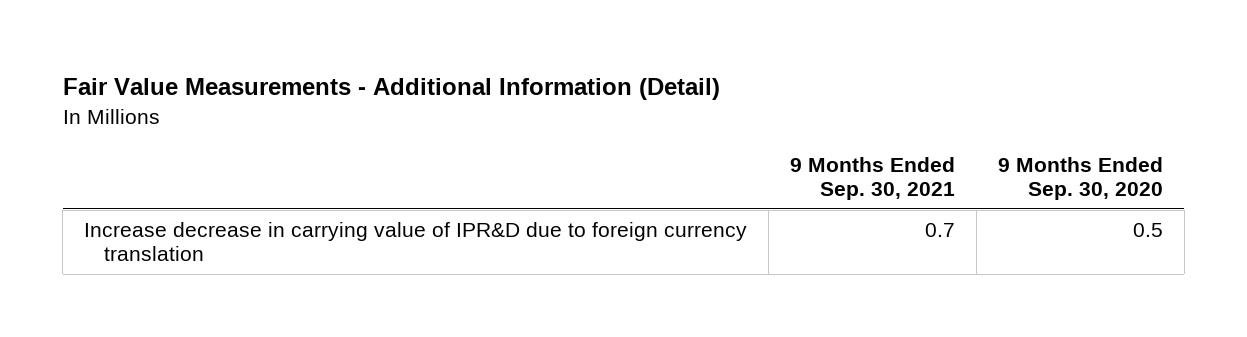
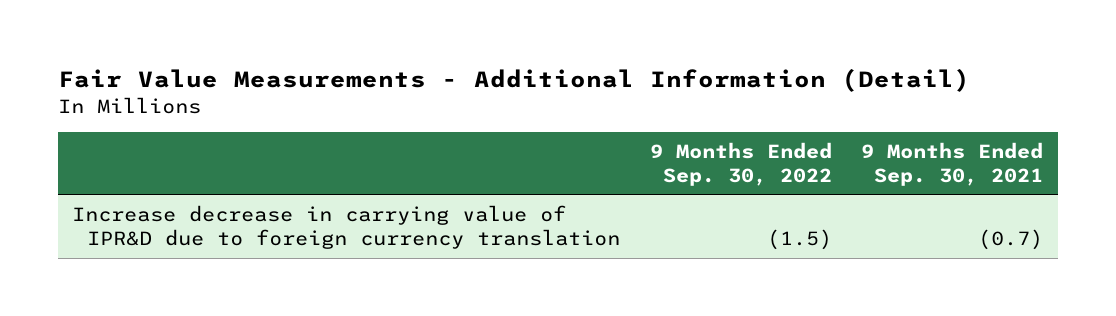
- | 9 Months Ended Sep. 30, 2021 | 9 Months Ended Sep. 30, 2020
+ | 9 Months Ended Sep. 30, 2022 | 9 Months Ended Sep. 30, 2021
- Increase decrease in carrying value of IPR&D due to foreign currency translation | 0.7 | 0.5
+ Increase decrease in carrying value of IPR&D due to foreign currency translation | (1.5) | (0.7)

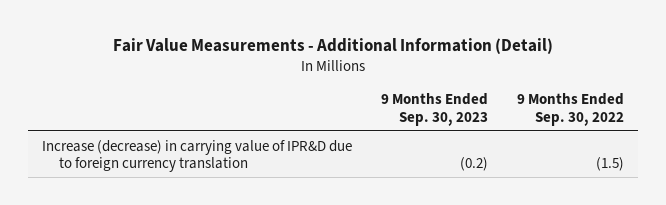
- | 9 Months Ended Sep. 30, 2022 | 9 Months Ended Sep. 30, 2021
+ | 9 Months Ended Sep. 30, 2023 | 9 Months Ended Sep. 30, 2022
- Increase decrease in carrying value of IPR&D due to foreign currency translation | (1.5) | (0.7)
+ Increase (decrease) in carrying value of IPR&D due to foreign currency translation | (0.2) | (1.5)

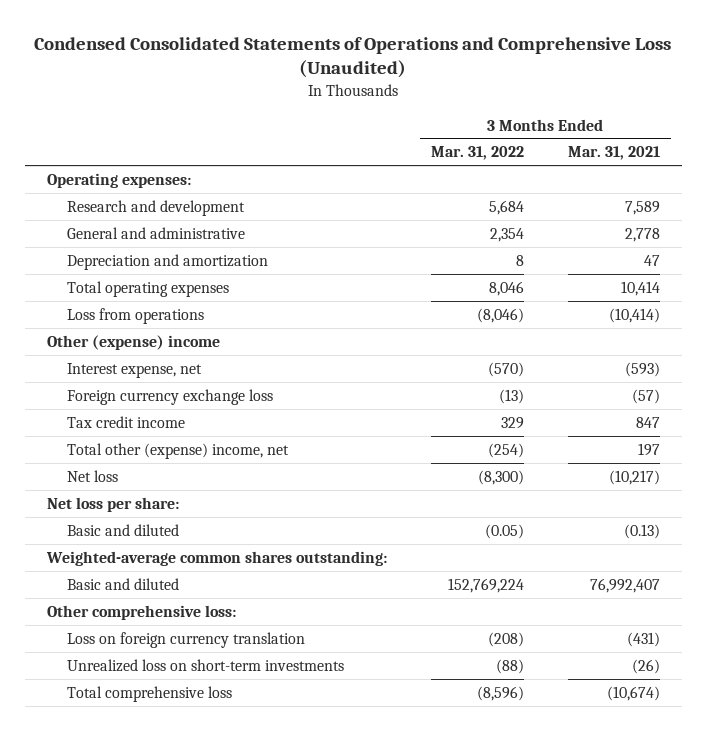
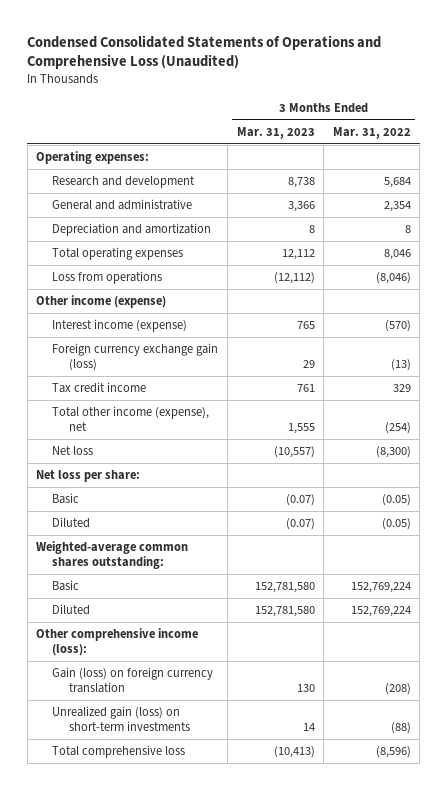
- | 3 Months Ended Mar. 31, 2022 | 3 Months Ended Mar. 31, 2021
+ | 3 Months Ended Mar. 31, 2023 | 3 Months Ended Mar. 31, 2022
- Other (expense) income
- Interest expense, net | (570) | (593)
- Foreign currency exchange loss | (13) | (57)
+ Other income (expense)
+ Interest income (expense) | 765 | (570)
+ Foreign currency exchange gain (loss) | 29 | (13)
- Total other (expense) income, net | (254) | 197
+ Total other income (expense), net | 1,555 | (254)
- Basic and diluted | (0.05) | (0.13)
+ Basic | (0.07) | (0.05)
+ Diluted | (0.07) | (0.05)
- Basic and diluted | 152,769,224 | 76,992,407
- Other comprehensive loss:
- Loss on foreign currency translation | (208) | (431)
- Unrealized loss on short-term investments | (88) | (26)
+ Basic | 152,781,580 | 152,769,224
+ Diluted | 152,781,580 | 152,769,224
+ Other comprehensive income (loss):
+ Gain (loss) on foreign currency translation | 130 | (208)
+ Unrealized gain (loss) on short-term investments | 14 | (88)

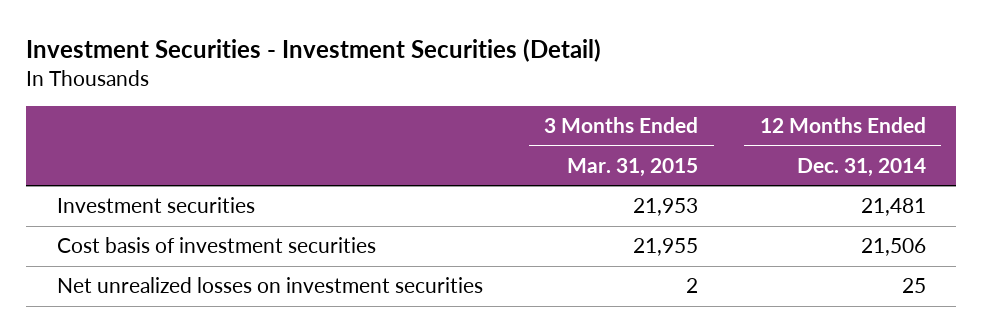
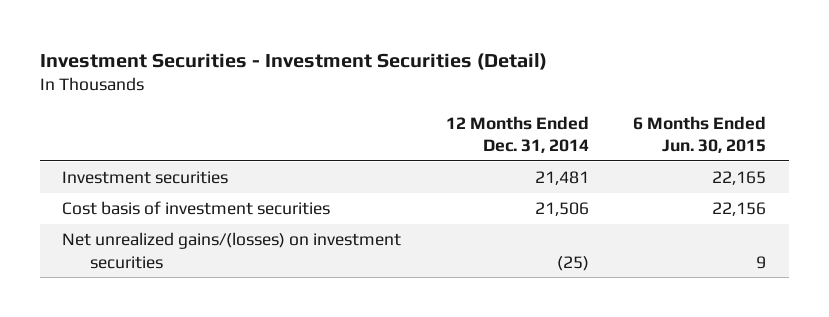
- | 3 Months Ended Mar. 31, 2015 | 12 Months Ended Dec. 31, 2014
+ | 12 Months Ended Dec. 31, 2014 | 6 Months Ended Jun. 30, 2015
- Net unrealized losses on investment securities | 2 | 25
+ Net unrealized gains/(losses) on investment securities | (25) | 9

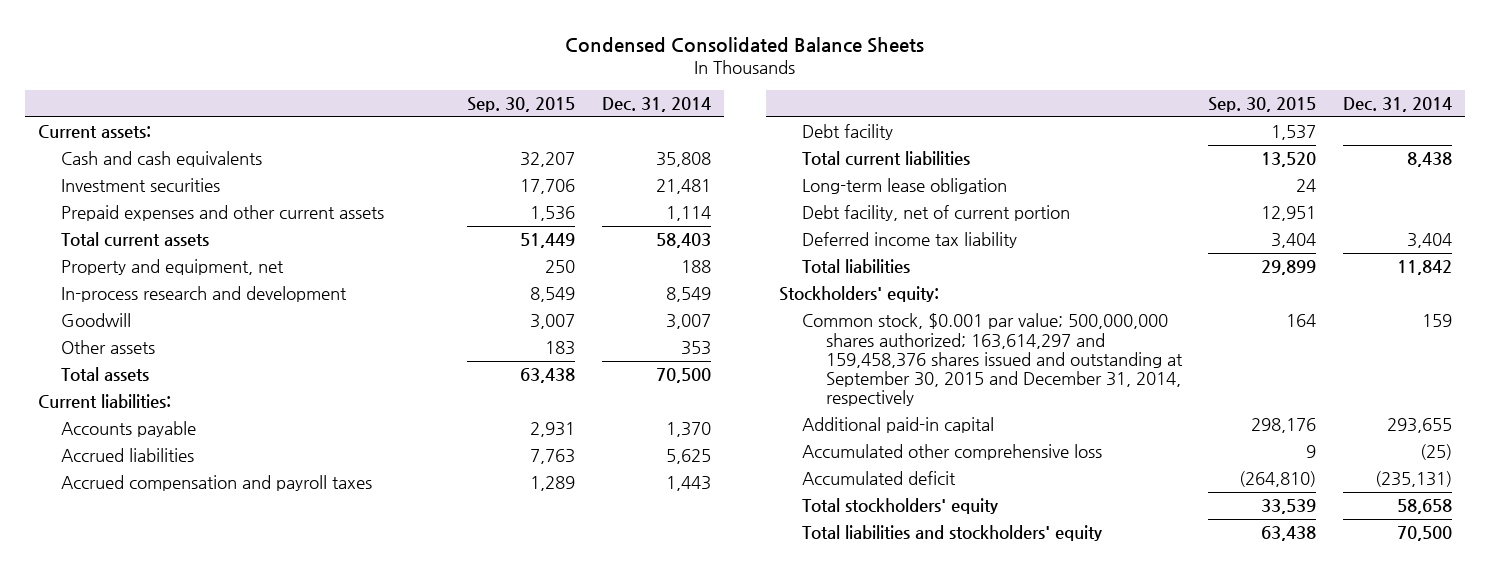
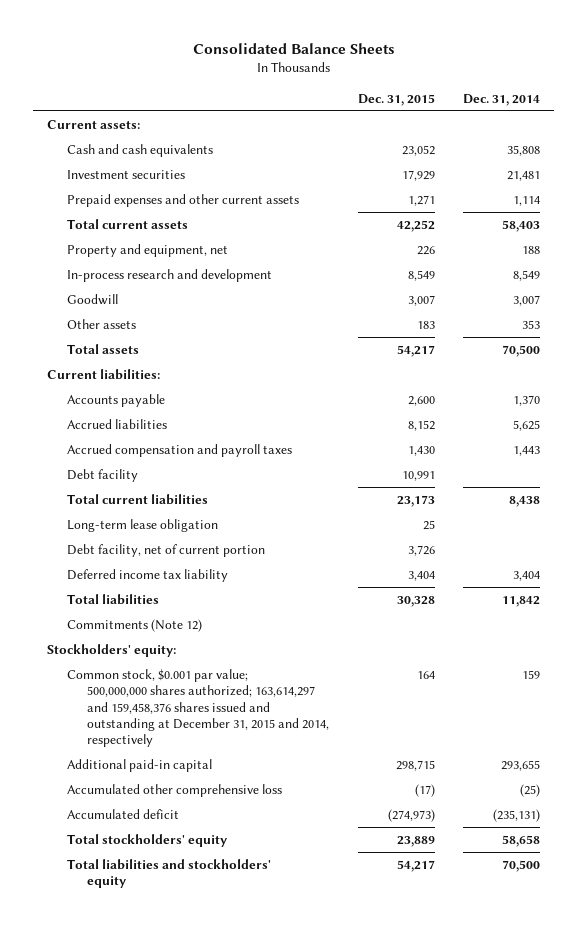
- Condensed Consolidated Balance Sheets
+ Consolidated Balance Sheets
- | Sep. 30, 2015 | Dec. 31, 2014
+ | Dec. 31, 2015 | Dec. 31, 2014
+ Commitments (Note 12)
- Common stock, $0.001 par value; 500,000,000 shares authorized; 163,614,297 and 159,458,376 shares issued and outstanding at September 30, 2015 and December 31, 2014, respectively | 164 | 159
+ Common stock, $0.001 par value; 500,000,000 shares authorized; 163,614,297 and 159,458,376 shares issued and outstanding at December 31, 2015 and 2014, respectively | 164 | 159

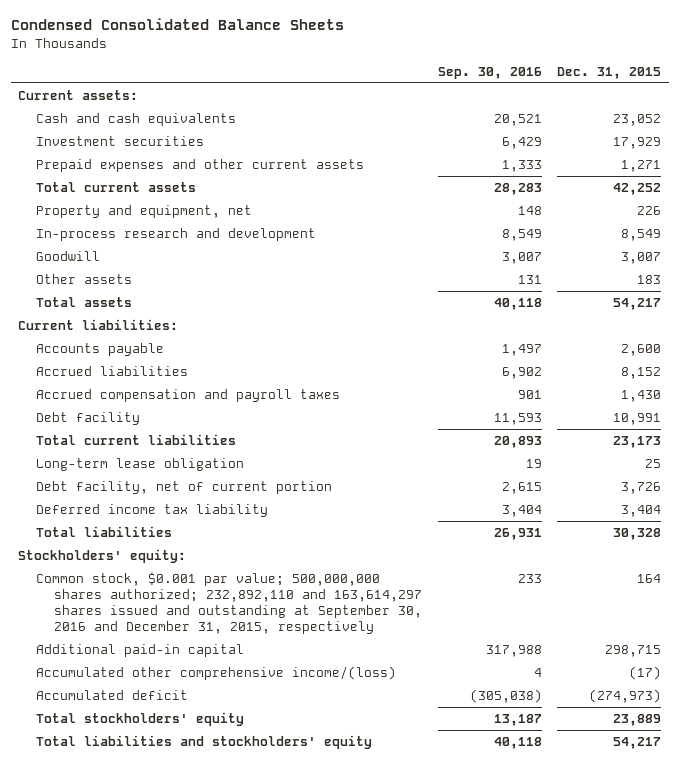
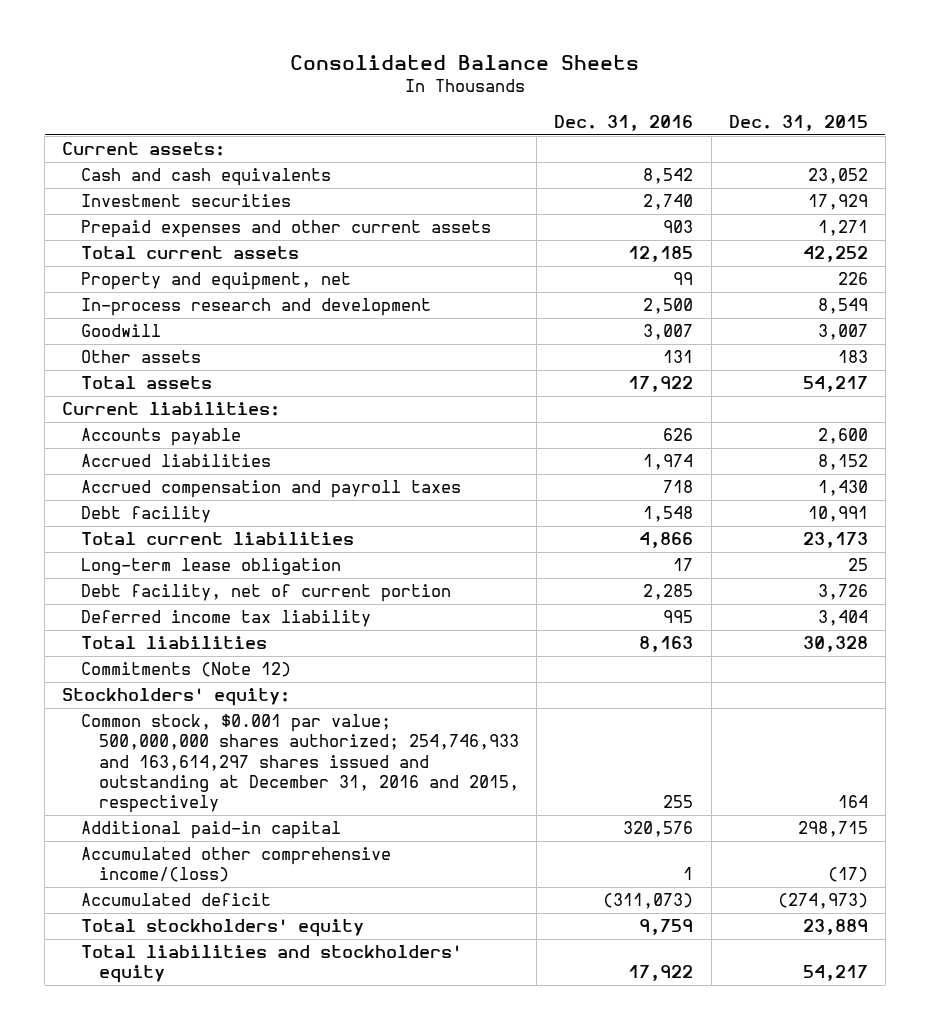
- Condensed Consolidated Balance Sheets
+ Consolidated Balance Sheets
- | Sep. 30, 2016 | Dec. 31, 2015
+ | Dec. 31, 2016 | Dec. 31, 2015
+ Commitments (Note 12)
- Common stock, $0.001 par value; 500,000,000 shares authorized; 232,892,110 and 163,614,297 shares issued and outstanding at September 30, 2016 and December 31, 2015, respectively | 233 | 164
+ Common stock, $0.001 par value; 500,000,000 shares authorized; 254,746,933 and 163,614,297 shares issued and outstanding at December 31, 2016 and 2015, respectively | 255 | 164

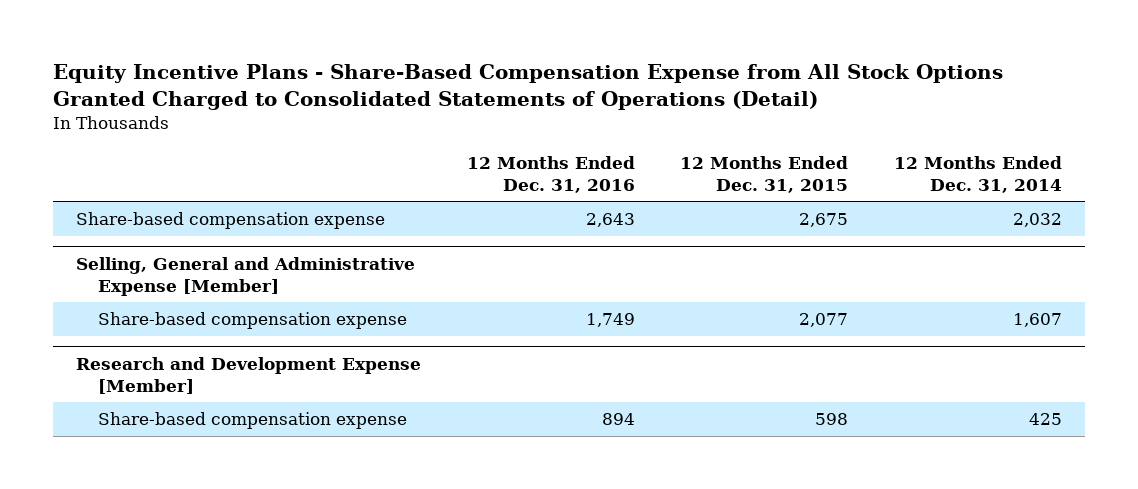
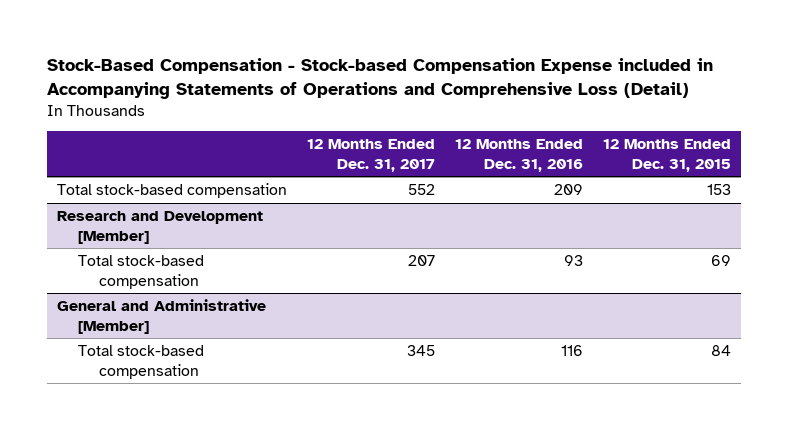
- Equity Incentive Plans - Share-Based Compensation Expense from All Stock Options Granted Charged to Consolidated Statements of Operations (Detail)
+ Stock-Based Compensation - Stock-based Compensation Expense included in Accompanying Statements of Operations and Comprehensive Loss (Detail)
- | 12 Months Ended Dec. 31, 2016 | 12 Months Ended Dec. 31, 2015 | 12 Months Ended Dec. 31, 2014
+ | 12 Months Ended Dec. 31, 2017 | 12 Months Ended Dec. 31, 2016 | 12 Months Ended Dec. 31, 2015
- Share-based compensation expense | 2,643 | 2,675 | 2,032
- Selling, General and Administrative Expense [Member]
- Share-based compensation expense | 1,749 | 2,077 | 1,607
- Research and Development Expense [Member]
- Share-based compensation expense | 894 | 598 | 425
+ Total stock-based compensation | 552 | 209 | 153
+ Research and Development [Member]
+ Total stock-based compensation | 207 | 93 | 69
+ General and Administrative [Member]
+ Total stock-based compensation | 345 | 116 | 84

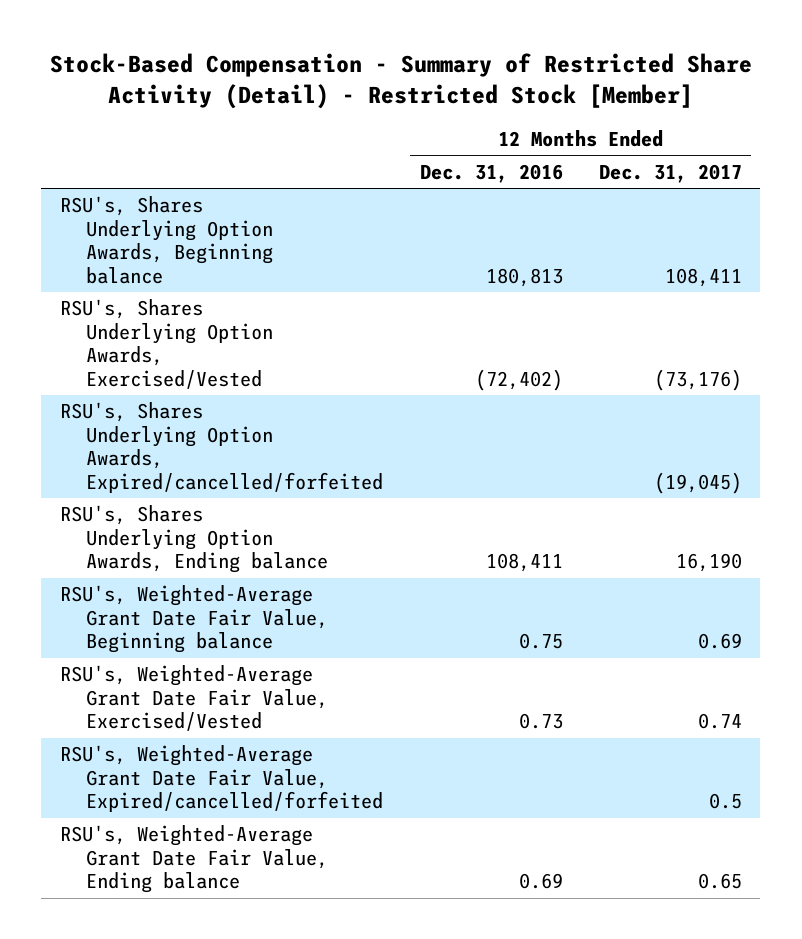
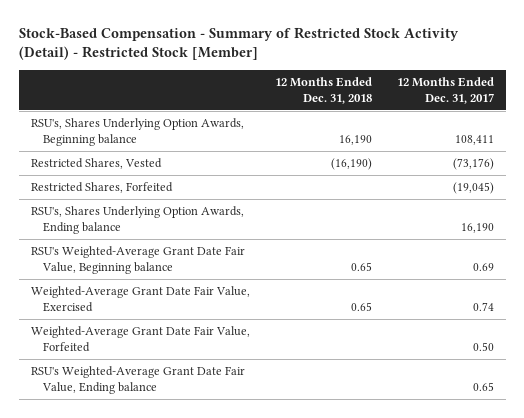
- Stock-Based Compensation - Summary of Restricted Share Activity (Detail) - Restricted Stock [Member]
+ Stock-Based Compensation - Summary of Restricted Stock Activity (Detail) - Restricted Stock [Member]
- | 12 Months Ended Dec. 31, 2016 | 12 Months Ended Dec. 31, 2017
+ | 12 Months Ended Dec. 31, 2018 | 12 Months Ended Dec. 31, 2017
- RSU's, Shares Underlying Option Awards, Exercised/Vested | (72,402) | (73,176)
- RSU's, Shares Underlying Option Awards, Expired/cancelled/forfeited | | (19,045)
+ Restricted Shares, Vested | (16,190) | (73,176)
+ Restricted Shares, Forfeited | | (19,045)
- RSU's, Weighted-Average Grant Date Fair Value, Beginning balance | 0.75 | 0.69
- RSU's, Weighted-Average Grant Date Fair Value, Exercised/Vested | 0.73 | 0.74
- RSU's, Weighted-Average Grant Date Fair Value, Expired/cancelled/forfeited | | 0.5
- RSU's, Weighted-Average Grant Date Fair Value, Ending balance | 0.69 | 0.65
+ RSU's Weighted-Average Grant Date Fair Value, Beginning balance | 0.65 | 0.69
+ Weighted-Average Grant Date Fair Value, Exercised | 0.65 | 0.74
+ Weighted-Average Grant Date Fair Value, Forfeited | | 0.50
+ RSU's Weighted-Average Grant Date Fair Value, Ending balance | | 0.65

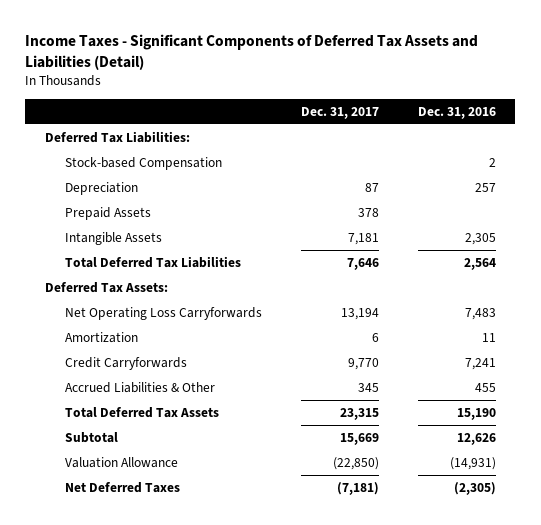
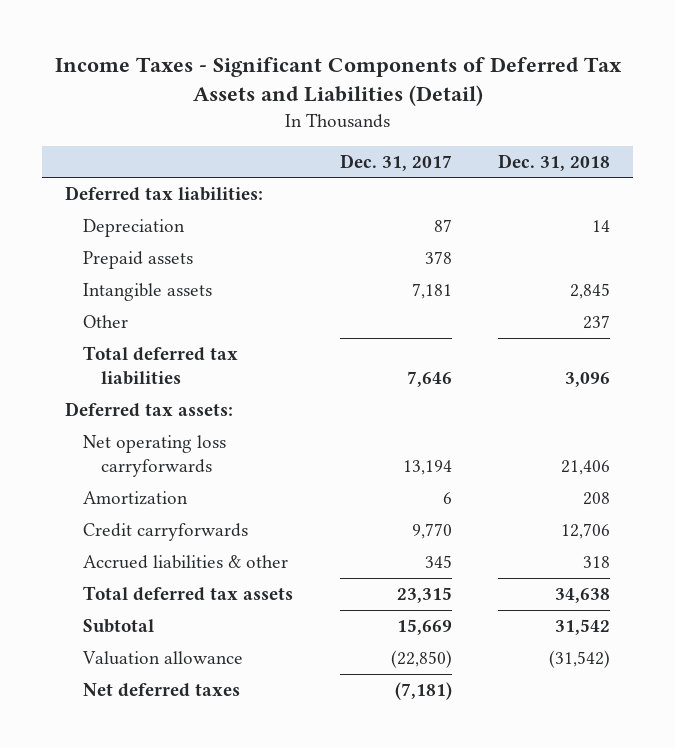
- | Dec. 31, 2017 | Dec. 31, 2016
+ | Dec. 31, 2017 | Dec. 31, 2018
- Deferred Tax Liabilities:
- Stock-based Compensation | | 2
+ Deferred tax liabilities:
- Prepaid Assets | 378 |
- Intangible Assets | 7,181 | 2,305
- Total Deferred Tax Liabilities | 7,646 | 2,564
- Deferred Tax Assets:
- Net Operating Loss Carryforwards | 13,194 | 7,483
+ Prepaid assets | 378 |
+ Intangible assets | 7,181 | 2,845
+ Other | | 237
+ Total deferred tax liabilities | 7,646 | 3,096
+ Deferred tax assets:
+ Net operating loss carryforwards | 13,194 | 21,406
- Credit Carryforwards | 9,770 | 7,241
- Accrued Liabilities & Other | 345 | 455
- Total Deferred Tax Assets | 23,315 | 15,190
+ Credit carryforwards | 9,770 | 12,706
+ Accrued liabilities & other | 345 | 318
+ Total deferred tax assets | 23,315 | 34,638
- Valuation Allowance | (22,850) | (14,931)
- Net Deferred Taxes | (7,181) | (2,305)
+ Valuation allowance | (22,850) | (31,542)
+ Net deferred taxes | (7,181) |

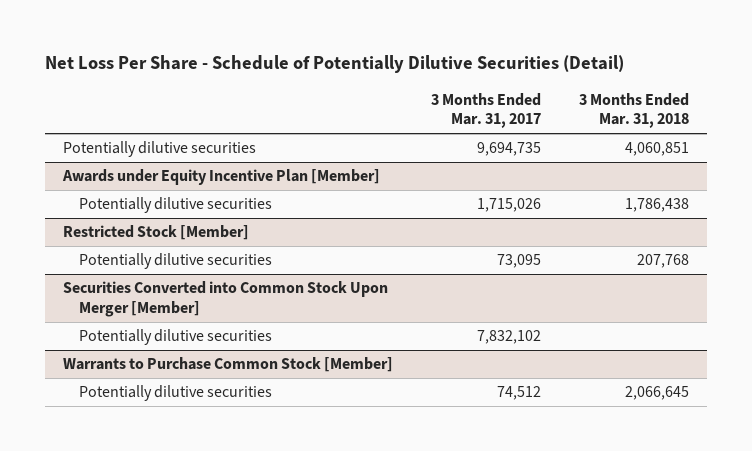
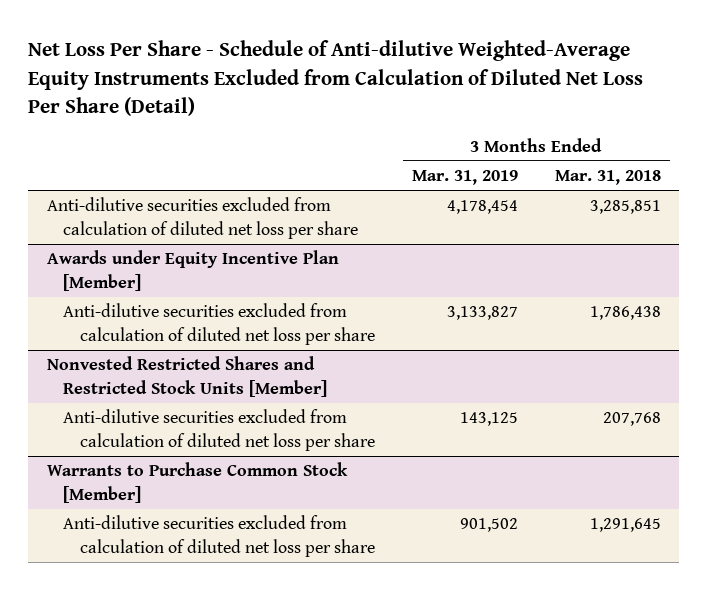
- Net Loss Per Share - Schedule of Potentially Dilutive Securities (Detail)
+ Net Loss Per Share - Schedule of Anti-dilutive Weighted-Average Equity Instruments Excluded from Calculation of Diluted Net Loss Per Share (Detail)
- | 3 Months Ended Mar. 31, 2017 | 3 Months Ended Mar. 31, 2018
+ | 3 Months Ended Mar. 31, 2019 | 3 Months Ended Mar. 31, 2018
- Potentially dilutive securities | 9,694,735 | 4,060,851
+ Anti-dilutive securities excluded from calculation of diluted net loss per share | 4,178,454 | 3,285,851
@ Awards under Equity Incentive Plan [Member]
- Potentially dilutive securities | 1,715,026 | 1,786,438
- Restricted Stock [Member]
- Potentially dilutive securities | 73,095 | 207,768
- Securities Converted into Common Stock Upon Merger [Member]
- Potentially dilutive securities | 7,832,102 |
@ Awards under Equity Incentive Plan [Member]
+ Anti-dilutive securities excluded from calculation of diluted net loss per share | 3,133,827 | 1,786,438
+ Nonvested Restricted Shares and Restricted Stock Units [Member]
+ Anti-dilutive securities excluded from calculation of diluted net loss per share | 143,125 | 207,768
@ Warrants to Purchase Common Stock [Member]
- Potentially dilutive securities | 74,512 | 2,066,645
+ Anti-dilutive securities excluded from calculation of diluted net loss per share | 901,502 | 1,291,645

